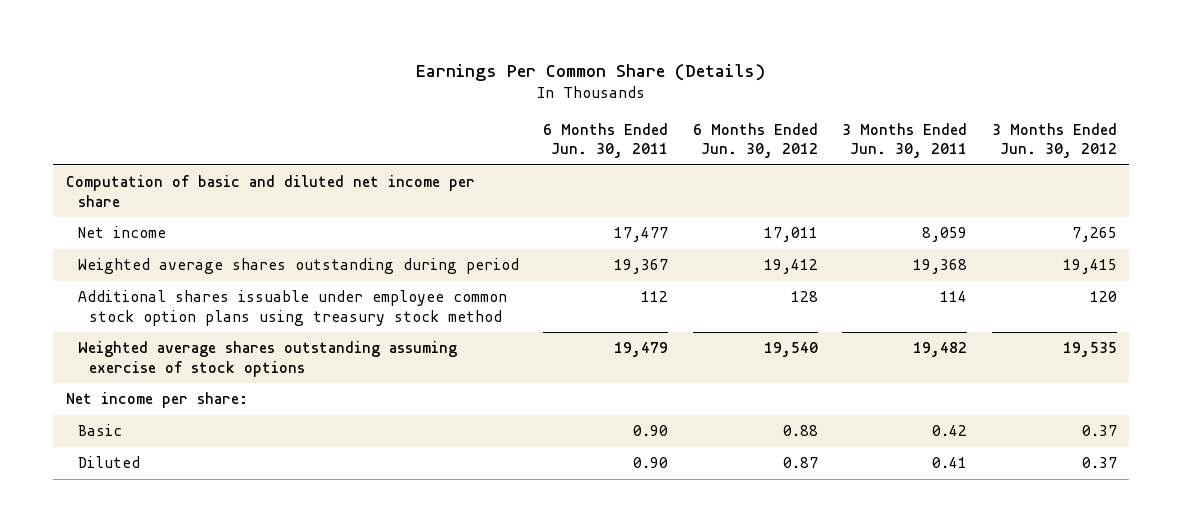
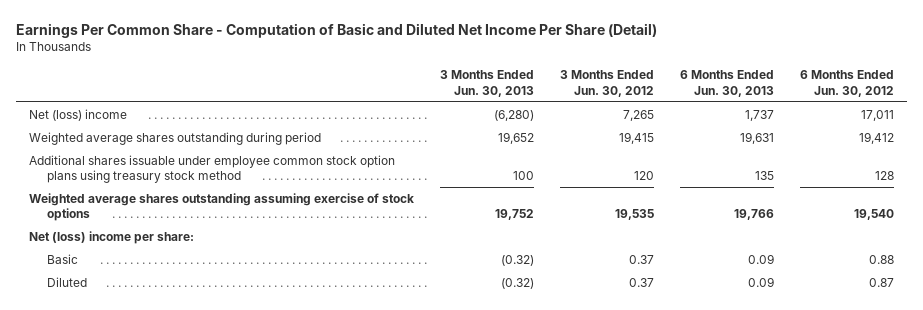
- Earnings Per Common Share (Details)
+ Earnings Per Common Share - Computation of Basic and Diluted Net Income Per Share (Detail)
- | 6 Months Ended Jun. 30, 2011 | 6 Months Ended Jun. 30, 2012 | 3 Months Ended Jun. 30, 2011 | 3 Months Ended Jun. 30, 2012
+ | 3 Months Ended Jun. 30, 2013 | 3 Months Ended Jun. 30, 2012 | 6 Months Ended Jun. 30, 2013 | 6 Months Ended Jun. 30, 2012
- Computation of basic and diluted net income per share
- Net income | 17,477 | 17,011 | 8,059 | 7,265
+ Net (loss) income | (6,280) | 7,265 | 1,737 | 17,011
- Net income per share:
+ Net (loss) income per share:

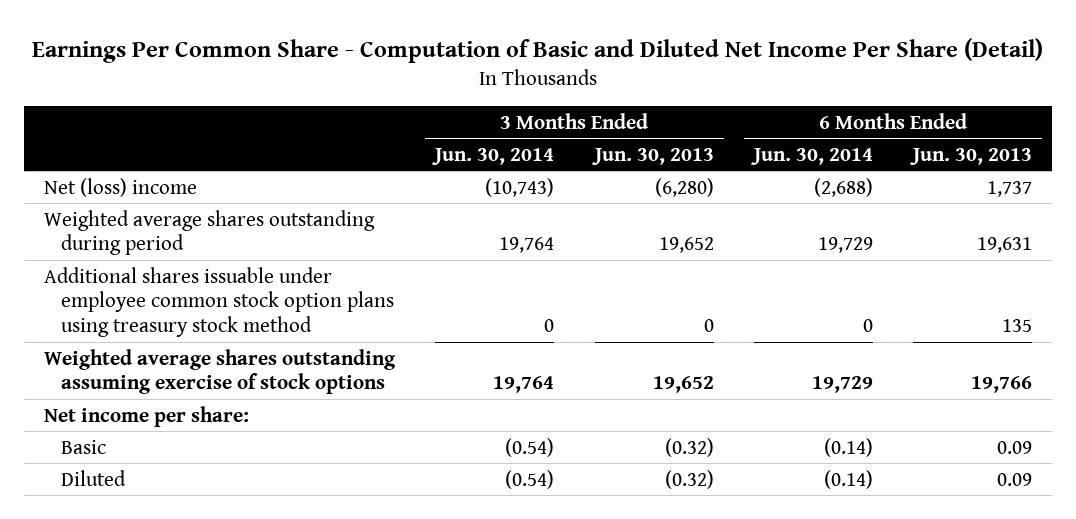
- | 3 Months Ended Jun. 30, 2013 | 3 Months Ended Jun. 30, 2012 | 6 Months Ended Jun. 30, 2013 | 6 Months Ended Jun. 30, 2012
+ | 3 Months Ended Jun. 30, 2014 | 3 Months Ended Jun. 30, 2013 | 6 Months Ended Jun. 30, 2014 | 6 Months Ended Jun. 30, 2013
- Additional shares issuable under employee common stock option plans using treasury stock method | 100 | 120 | 135 | 128
- Weighted average shares outstanding assuming exercise of stock options | 19,752 | 19,535 | 19,766 | 19,540
- Net (loss) income per share:
+ Additional shares issuable under employee common stock option plans using treasury stock method | 0 | 0 | 0 | 135
+ Weighted average shares outstanding assuming exercise of stock options | 19,764 | 19,652 | 19,729 | 19,766
+ Net income per share:

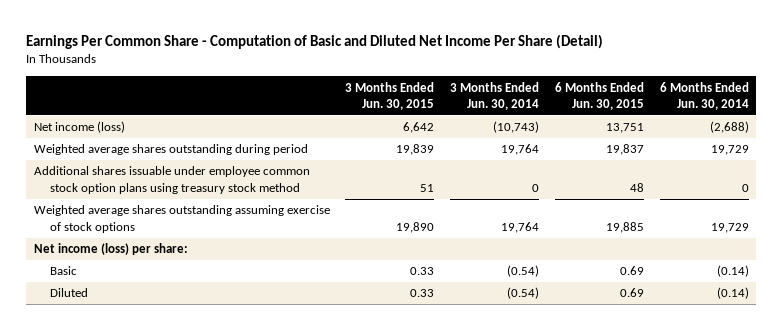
- | 3 Months Ended Jun. 30, 2014 | 3 Months Ended Jun. 30, 2013 | 6 Months Ended Jun. 30, 2014 | 6 Months Ended Jun. 30, 2013
+ | 3 Months Ended Jun. 30, 2015 | 3 Months Ended Jun. 30, 2014 | 6 Months Ended Jun. 30, 2015 | 6 Months Ended Jun. 30, 2014
- Net (loss) income | (10,743) | (6,280) | (2,688) | 1,737
+ Net income (loss) | 6,642 | (10,743) | 13,751 | (2,688)
- Net income per share:
+ Net income (loss) per share:

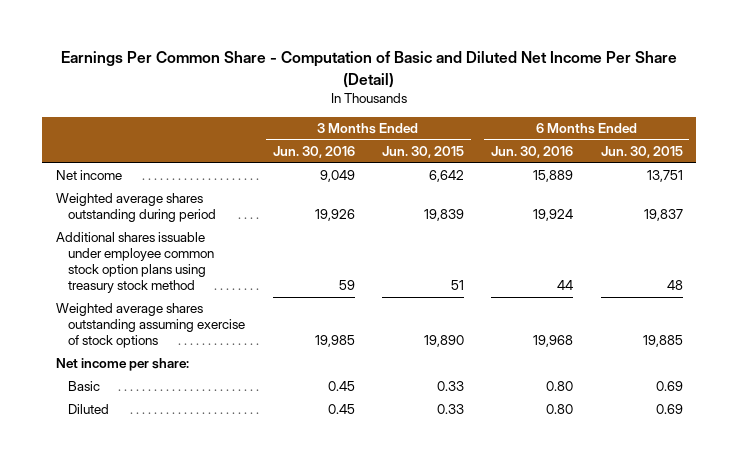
- | 3 Months Ended Jun. 30, 2015 | 3 Months Ended Jun. 30, 2014 | 6 Months Ended Jun. 30, 2015 | 6 Months Ended Jun. 30, 2014
+ | 3 Months Ended Jun. 30, 2016 | 3 Months Ended Jun. 30, 2015 | 6 Months Ended Jun. 30, 2016 | 6 Months Ended Jun. 30, 2015
- Net income (loss) | 6,642 | (10,743) | 13,751 | (2,688)
+ Net income | 9,049 | 6,642 | 15,889 | 13,751
- Net income (loss) per share:
+ Net income per share:

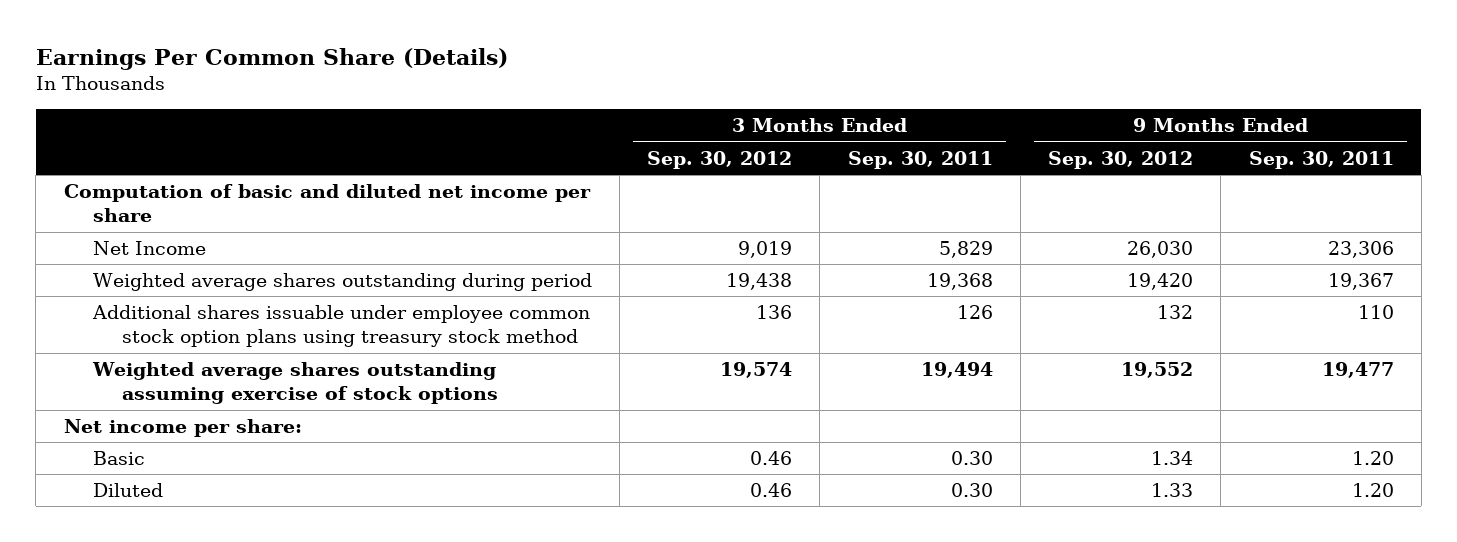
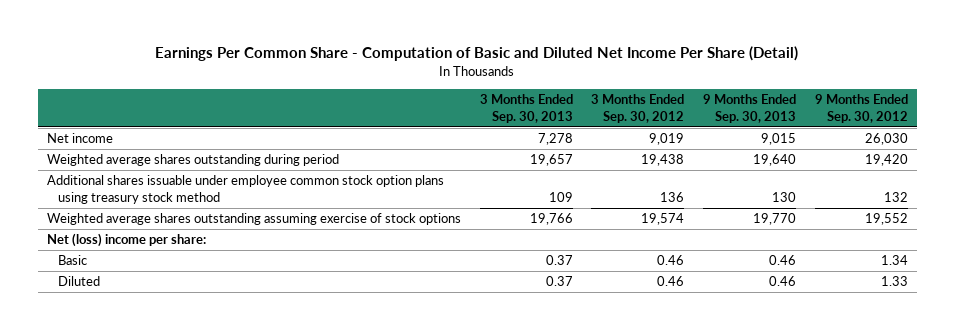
- Earnings Per Common Share (Details)
+ Earnings Per Common Share - Computation of Basic and Diluted Net Income Per Share (Detail)
- | 3 Months Ended Sep. 30, 2012 | 3 Months Ended Sep. 30, 2011 | 9 Months Ended Sep. 30, 2012 | 9 Months Ended Sep. 30, 2011
+ | 3 Months Ended Sep. 30, 2013 | 3 Months Ended Sep. 30, 2012 | 9 Months Ended Sep. 30, 2013 | 9 Months Ended Sep. 30, 2012
- Computation of basic and diluted net income per share
- Net Income | 9,019 | 5,829 | 26,030 | 23,306
+ Net income | 7,278 | 9,019 | 9,015 | 26,030
- Net income per share:
+ Net (loss) income per share:

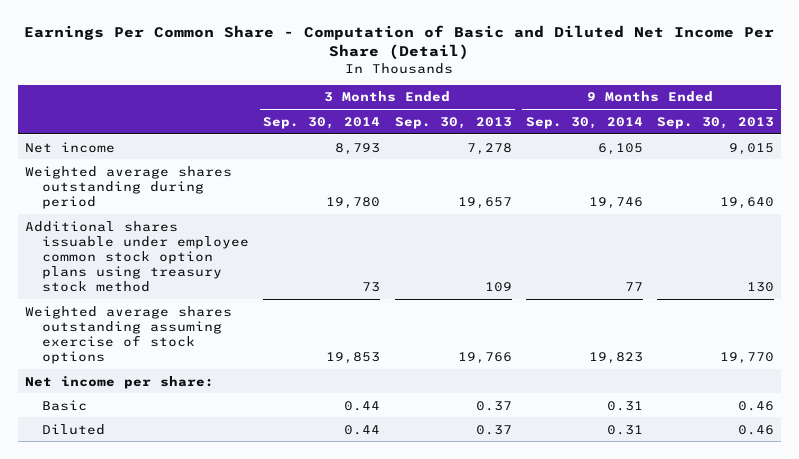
- | 3 Months Ended Sep. 30, 2013 | 3 Months Ended Sep. 30, 2012 | 9 Months Ended Sep. 30, 2013 | 9 Months Ended Sep. 30, 2012
+ | 3 Months Ended Sep. 30, 2014 | 3 Months Ended Sep. 30, 2013 | 9 Months Ended Sep. 30, 2014 | 9 Months Ended Sep. 30, 2013
- Net (loss) income per share:
+ Net income per share:

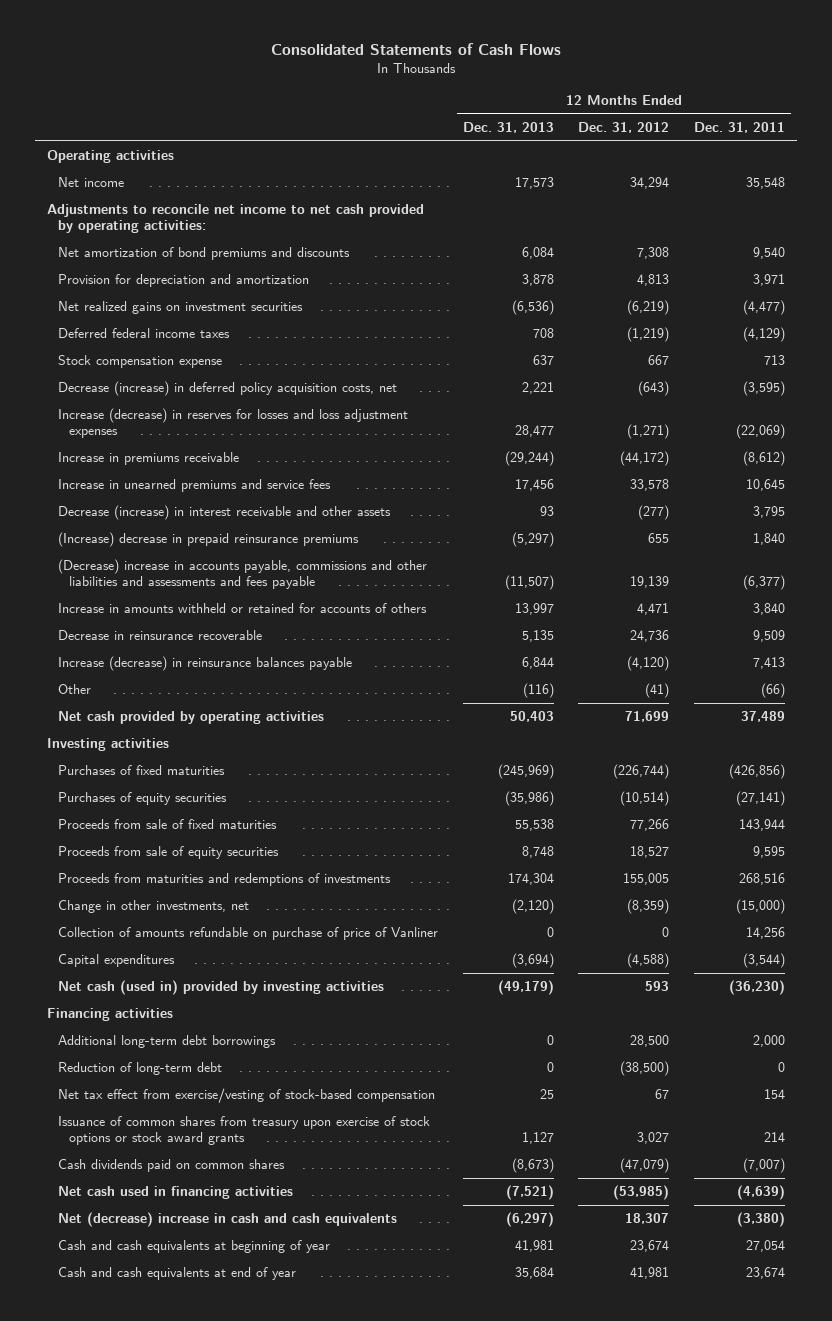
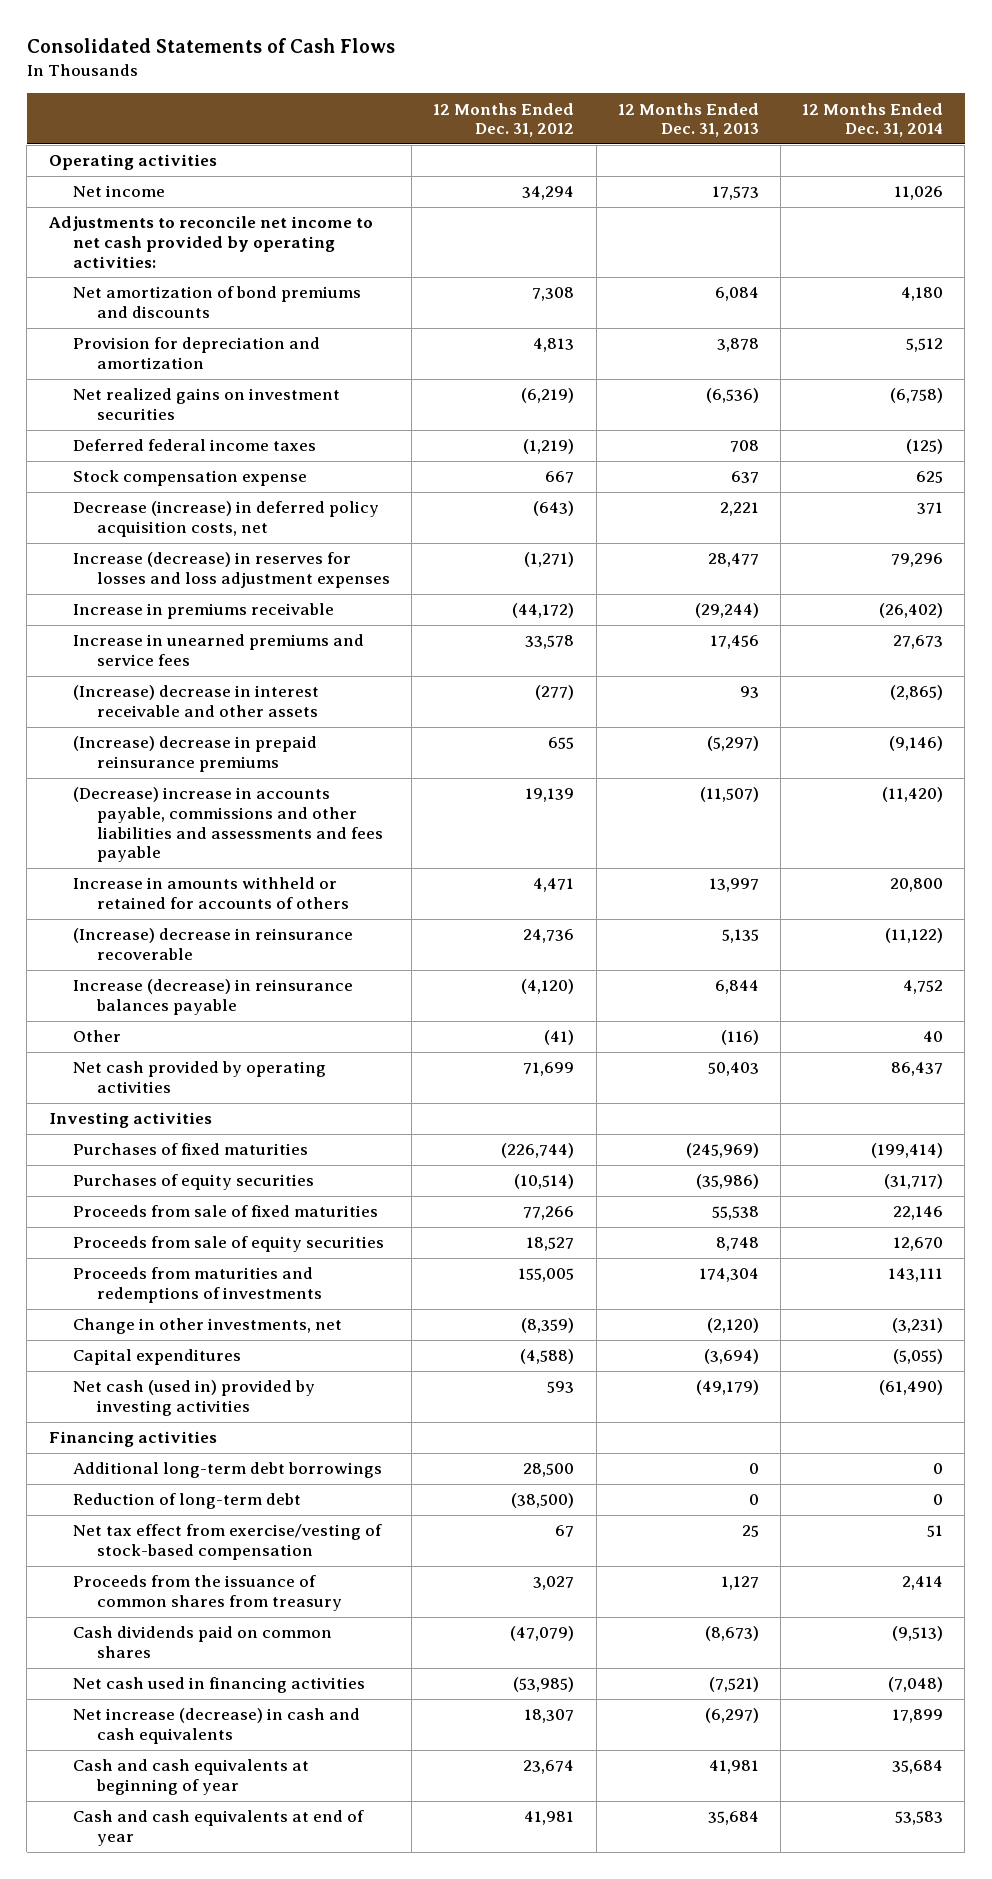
- | 12 Months Ended Dec. 31, 2013 | 12 Months Ended Dec. 31, 2012 | 12 Months Ended Dec. 31, 2011
+ | 12 Months Ended Dec. 31, 2012 | 12 Months Ended Dec. 31, 2013 | 12 Months Ended Dec. 31, 2014
- Decrease (increase) in interest receivable and other assets | 93 | (277) | 3,795
+ (Increase) decrease in interest receivable and other assets | (277) | 93 | (2,865)
- Decrease in reinsurance recoverable | 5,135 | 24,736 | 9,509
+ (Increase) decrease in reinsurance recoverable | 24,736 | 5,135 | (11,122)
- Collection of amounts refundable on purchase of price of Vanliner | 0 | 0 | 14,256
- Issuance of common shares from treasury upon exercise of stock options or stock award grants | 1,127 | 3,027 | 214
+ Proceeds from the issuance of common shares from treasury | 3,027 | 1,127 | 2,414
- Net (decrease) increase in cash and cash equivalents | (6,297) | 18,307 | (3,380)
+ Net increase (decrease) in cash and cash equivalents | 18,307 | (6,297) | 17,899

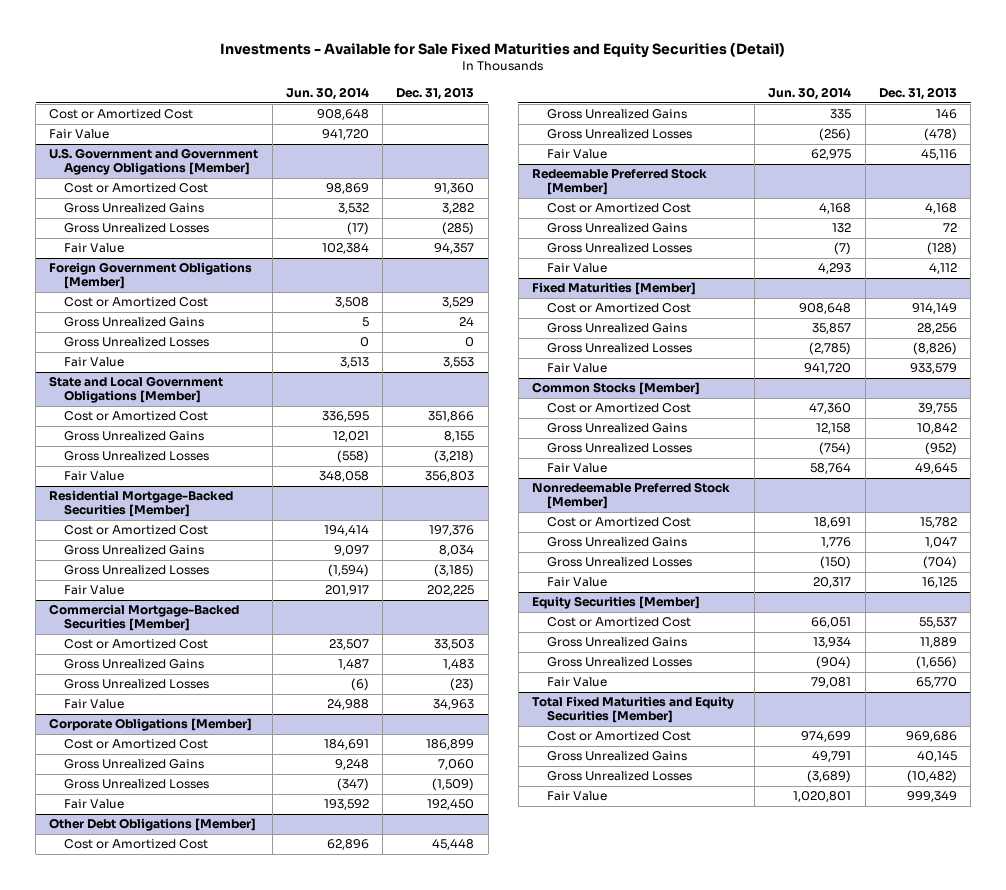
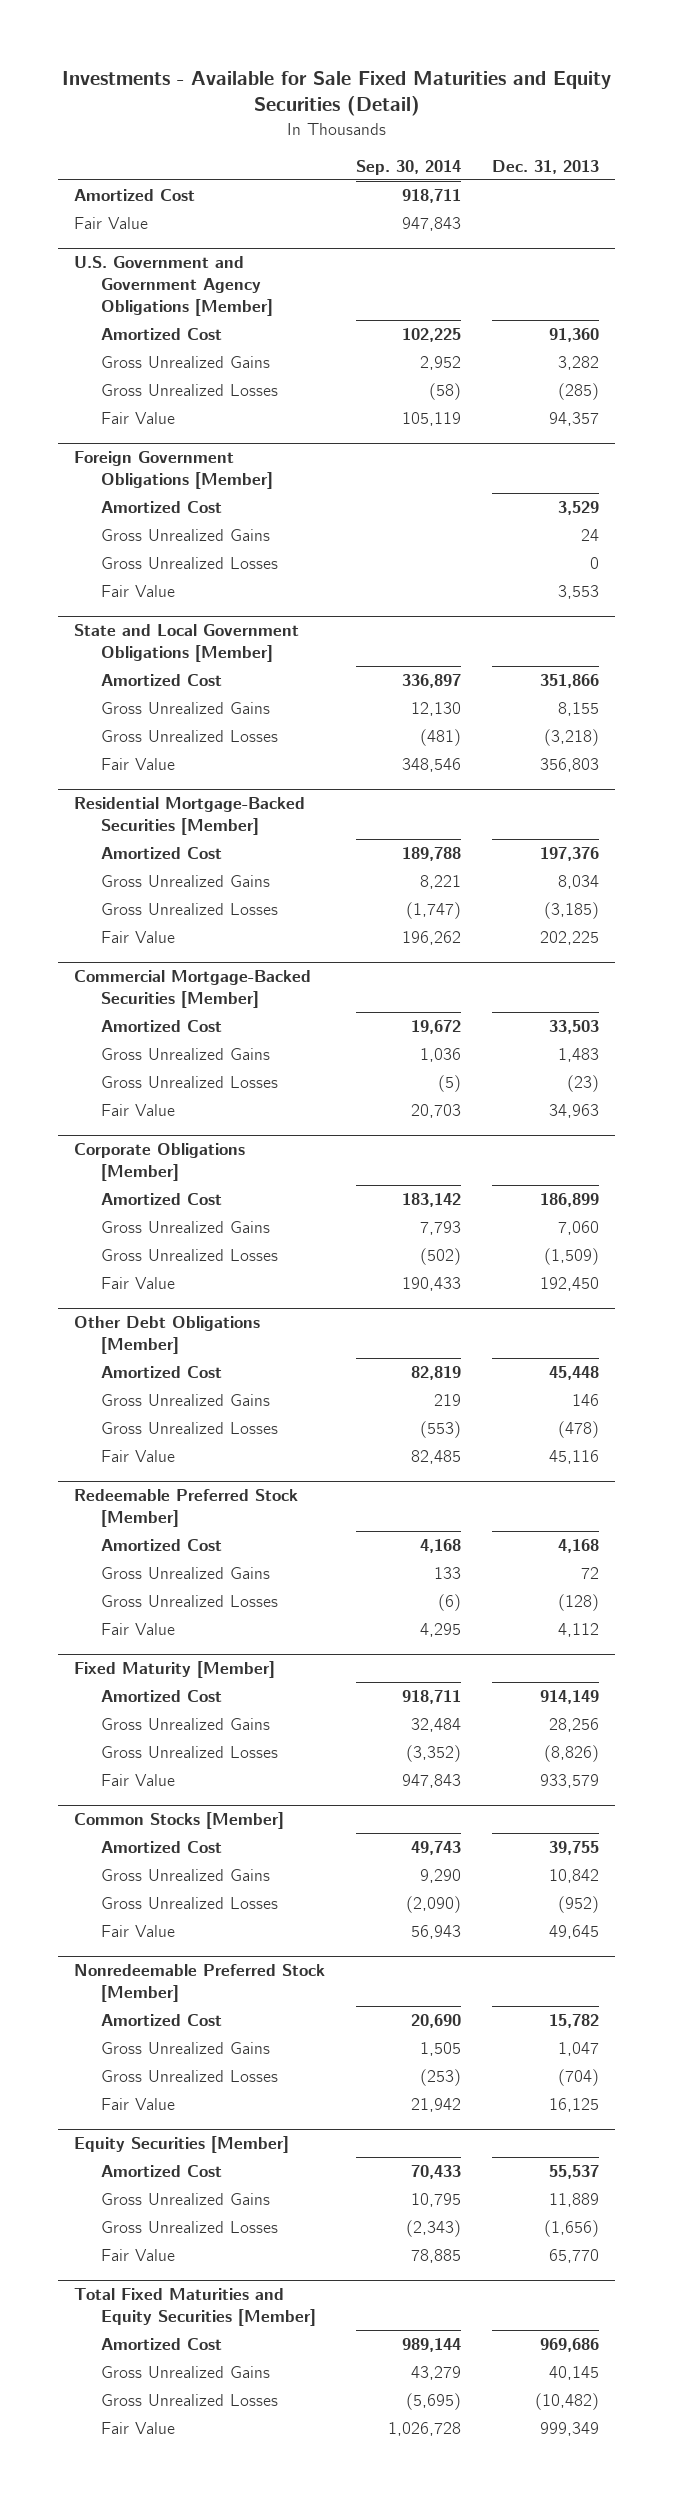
- | Jun. 30, 2014 | Dec. 31, 2013
+ | Sep. 30, 2014 | Dec. 31, 2013
- Cost or Amortized Cost | 908,648 |
+ Amortized Cost | 918,711 |
@ U.S. Government and Government Agency Obligations [Member]
- Cost or Amortized Cost | 98,869 | 91,360
+ Amortized Cost | 102,225 | 91,360
@ Foreign Government Obligations [Member]
- Cost or Amortized Cost | 3,508 | 3,529
+ Amortized Cost | | 3,529
@ State and Local Government Obligations [Member]
- Cost or Amortized Cost | 336,595 | 351,866
+ Amortized Cost | 336,897 | 351,866
@ Residential Mortgage-Backed Securities [Member]
- Cost or Amortized Cost | 194,414 | 197,376
+ Amortized Cost | 189,788 | 197,376
@ Commercial Mortgage-Backed Securities [Member]
- Cost or Amortized Cost | 23,507 | 33,503
+ Amortized Cost | 19,672 | 33,503
@ Corporate Obligations [Member]
- Cost or Amortized Cost | 184,691 | 186,899
+ Amortized Cost | 183,142 | 186,899
@ Other Debt Obligations [Member]
- Cost or Amortized Cost | 62,896 | 45,448
+ Amortized Cost | 82,819 | 45,448
@ Redeemable Preferred Stock [Member]
- Cost or Amortized Cost | 4,168 | 4,168
+ Amortized Cost | 4,168 | 4,168
- Fixed Maturities [Member]
- Cost or Amortized Cost | 908,648 | 914,149
+ Fixed Maturity [Member]
+ Amortized Cost | 918,711 | 914,149
@ Common Stocks [Member]
- Cost or Amortized Cost | 47,360 | 39,755
+ Amortized Cost | 49,743 | 39,755
@ Nonredeemable Preferred Stock [Member]
- Cost or Amortized Cost | 18,691 | 15,782
+ Amortized Cost | 20,690 | 15,782
@ Equity Securities [Member]
- Cost or Amortized Cost | 66,051 | 55,537
+ Amortized Cost | 70,433 | 55,537
@ Total Fixed Maturities and Equity Securities [Member]
- Cost or Amortized Cost | 974,699 | 969,686
+ Amortized Cost | 989,144 | 969,686

